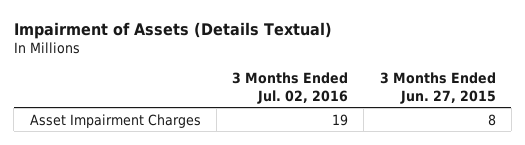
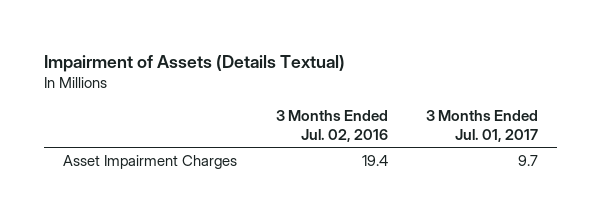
- | 3 Months Ended Jul. 02, 2016 | 3 Months Ended Jun. 27, 2015
+ | 3 Months Ended Jul. 02, 2016 | 3 Months Ended Jul. 01, 2017
- Asset Impairment Charges | 19 | 8
+ Asset Impairment Charges | 19.4 | 9.7

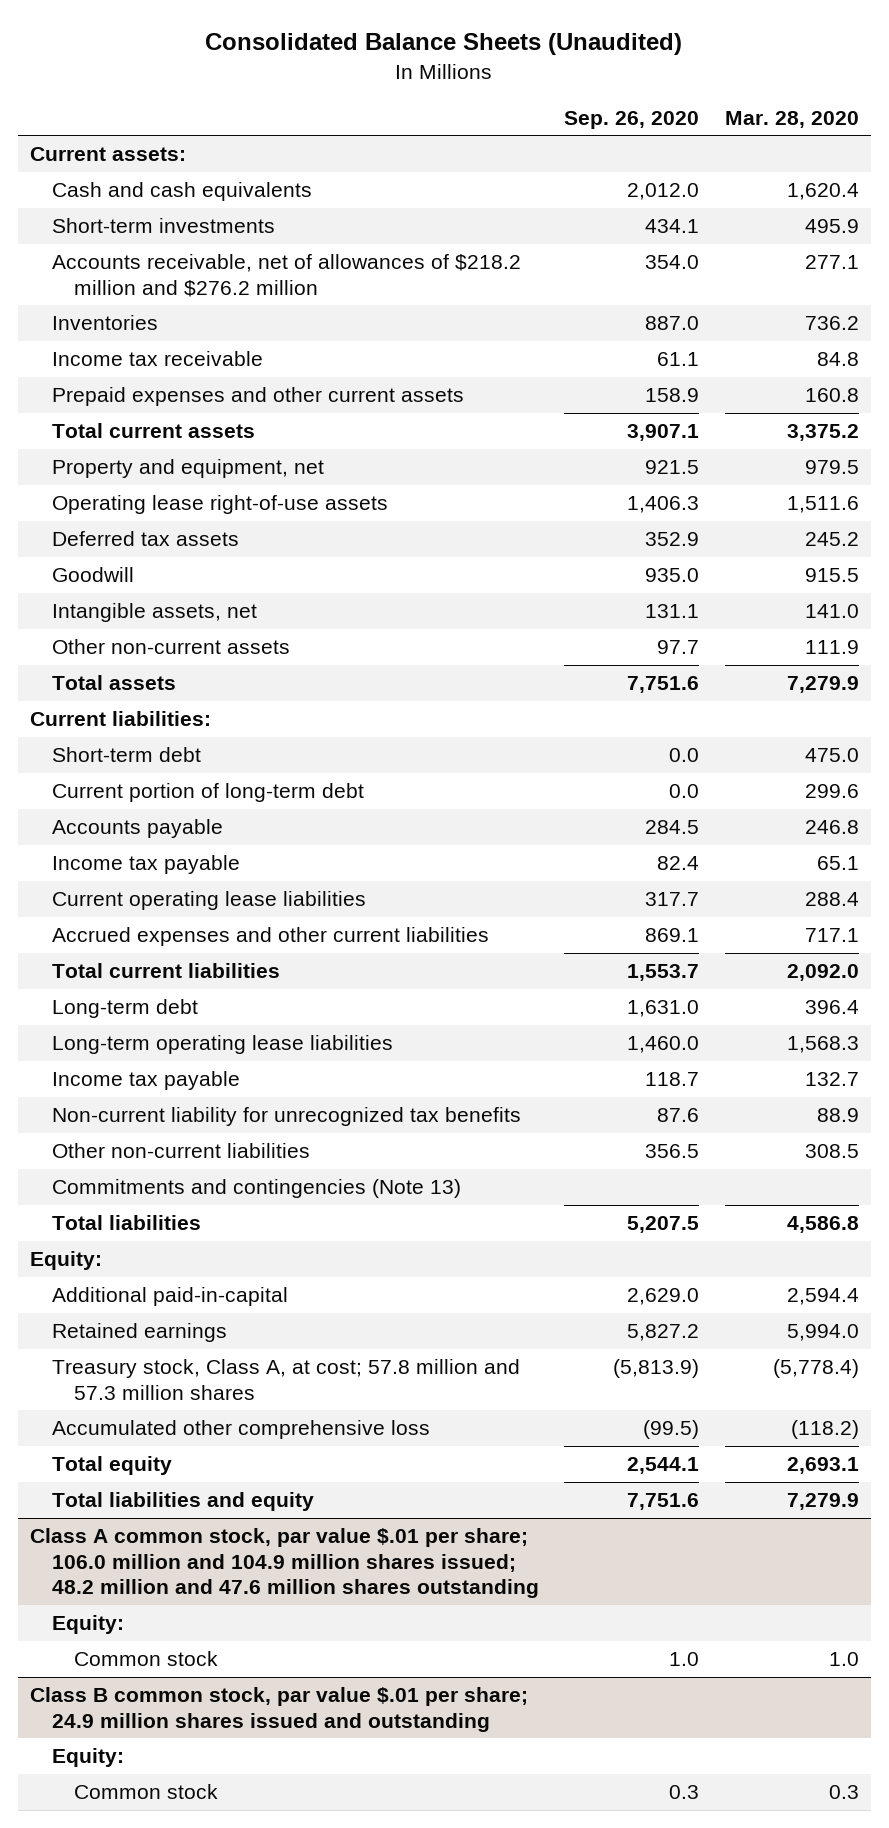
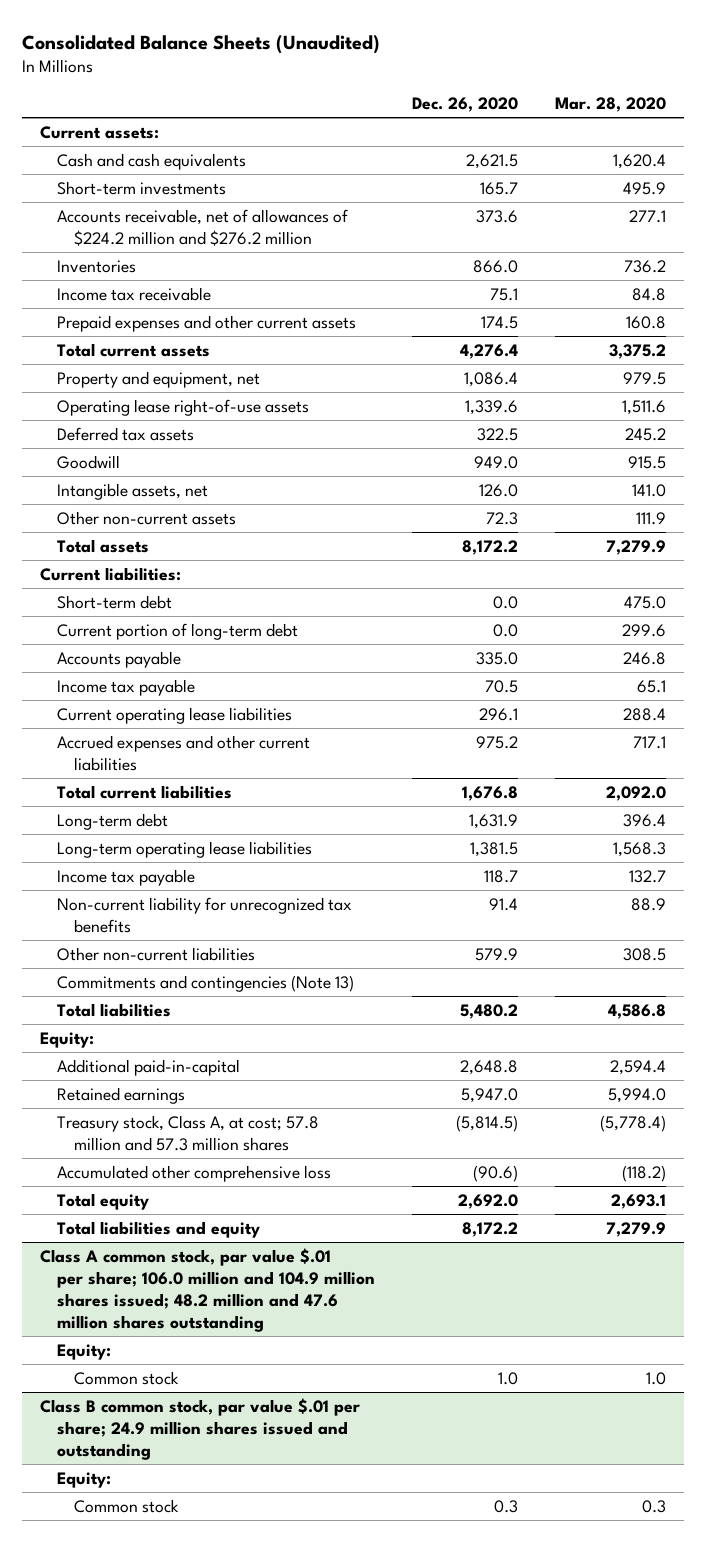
- | Sep. 26, 2020 | Mar. 28, 2020
+ | Dec. 26, 2020 | Mar. 28, 2020
- Accounts receivable, net of allowances of $218.2 million and $276.2 million | 354.0 | 277.1
+ Accounts receivable, net of allowances of $224.2 million and $276.2 million | 373.6 | 277.1

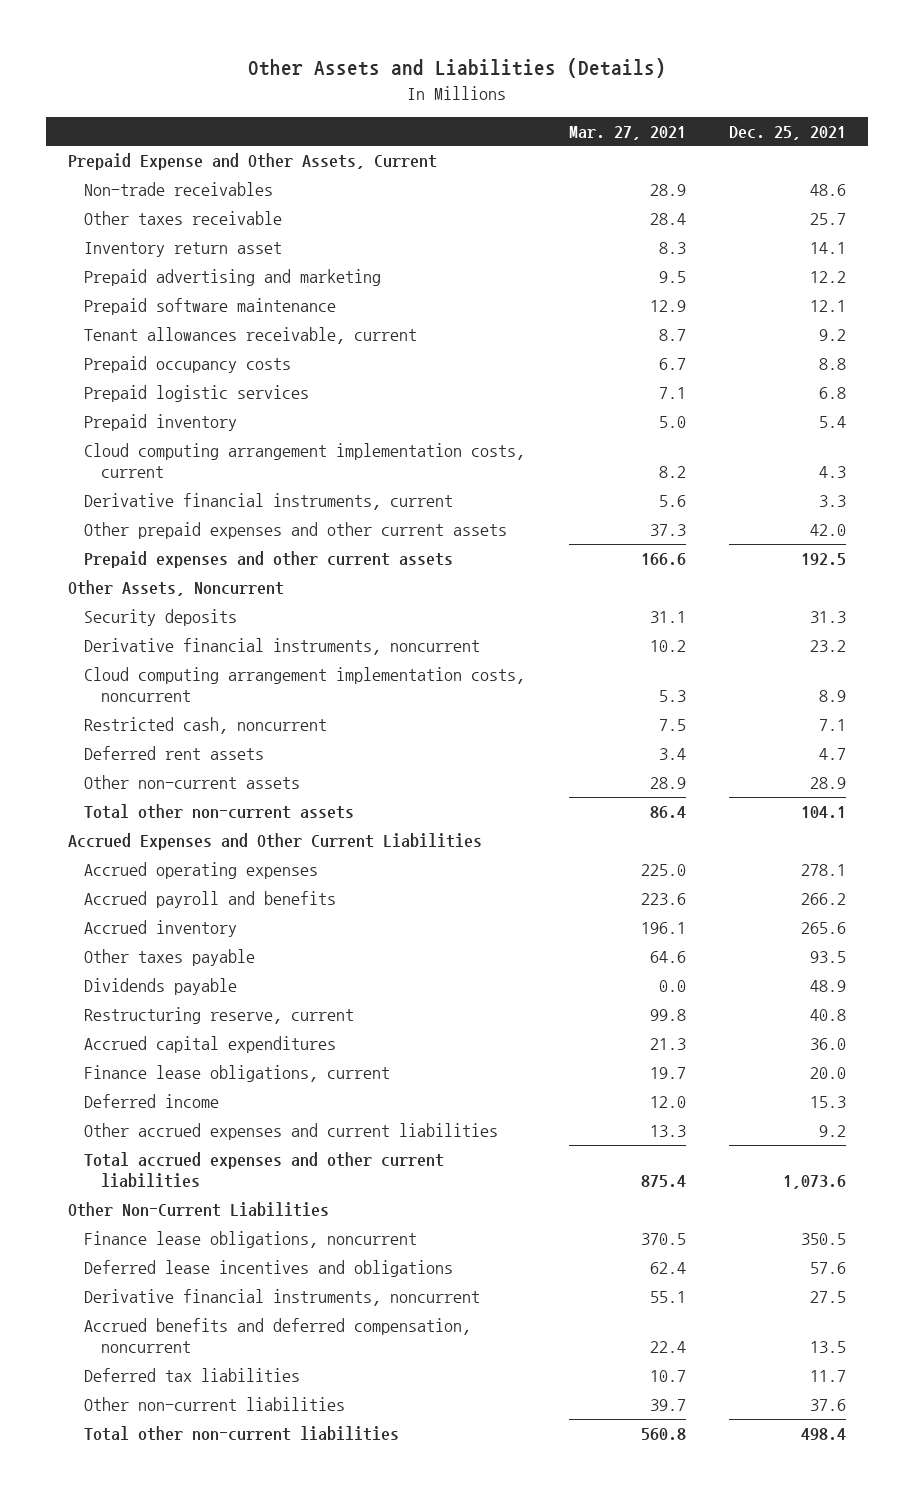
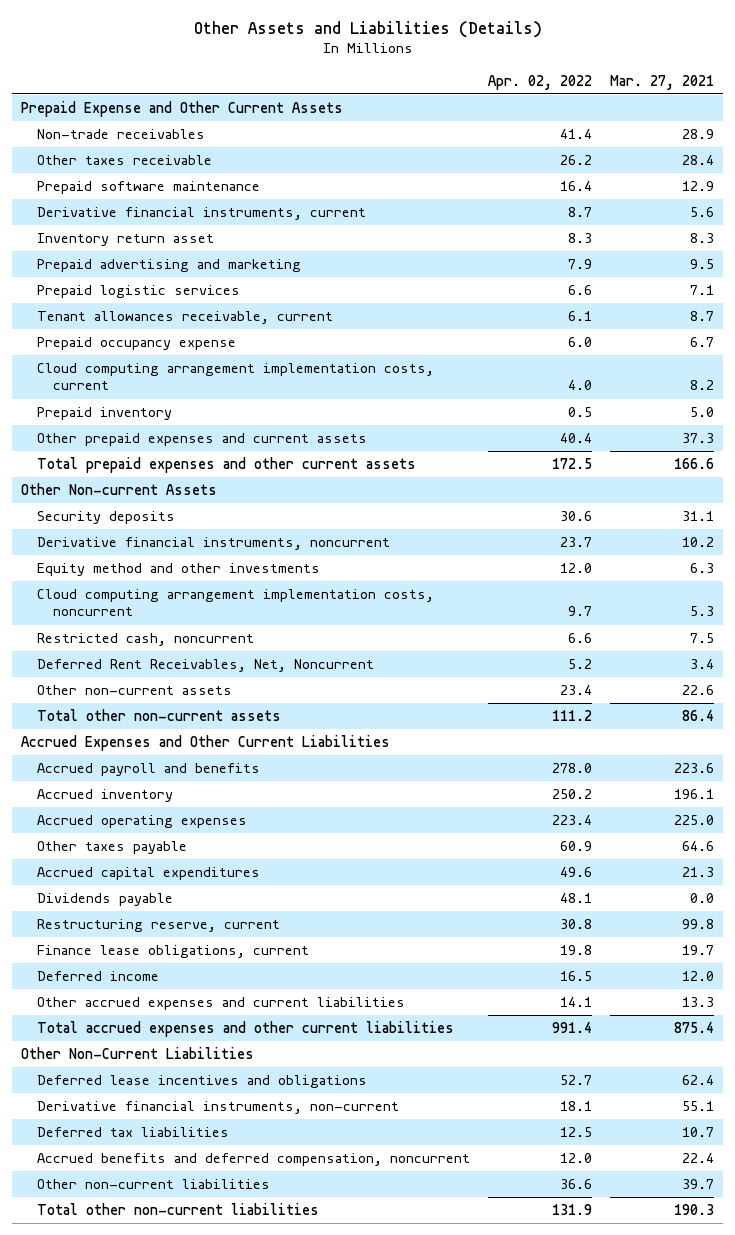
- | Mar. 27, 2021 | Dec. 25, 2021
+ | Apr. 02, 2022 | Mar. 27, 2021
- Prepaid Expense and Other Assets, Current
+ Prepaid Expense and Other Current Assets
moved up: Prepaid software maintenance | 16.4 | 12.9
moved up: Derivative financial instruments, current | 8.7 | 5.6
- Prepaid occupancy costs | 6.7 | 8.8
moved down: Tenant allowances receivable, current | 6.1 | 8.7
+ Prepaid occupancy expense | 6.0 | 6.7
- Other prepaid expenses and other current assets | 37.3 | 42.0
- Prepaid expenses and other current assets | 166.6 | 192.5
- Other Assets, Noncurrent
moved down: Prepaid inventory | 0.5 | 5.0
+ Other prepaid expenses and current assets | 40.4 | 37.3
+ Total prepaid expenses and other current assets | 172.5 | 166.6
+ Other Non-current Assets
+ Equity method and other investments | 12.0 | 6.3
- Deferred rent assets | 3.4 | 4.7
- Other non-current assets | 28.9 | 28.9
+ Deferred Rent Receivables, Net, Noncurrent | 5.2 | 3.4
+ Other non-current assets | 23.4 | 22.6
moved down: Accrued operating expenses | 223.4 | 225.0
moved up: Accrued capital expenditures | 49.6 | 21.3
- Finance lease obligations, noncurrent | 370.5 | 350.5
- Derivative financial instruments, noncurrent | 55.1 | 27.5
+ Derivative financial instruments, non-current | 18.1 | 55.1
moved down: Accrued benefits and deferred compensation, noncurrent | 12.0 | 22.4
- Total other non-current liabilities | 560.8 | 498.4
+ Total other non-current liabilities | 131.9 | 190.3

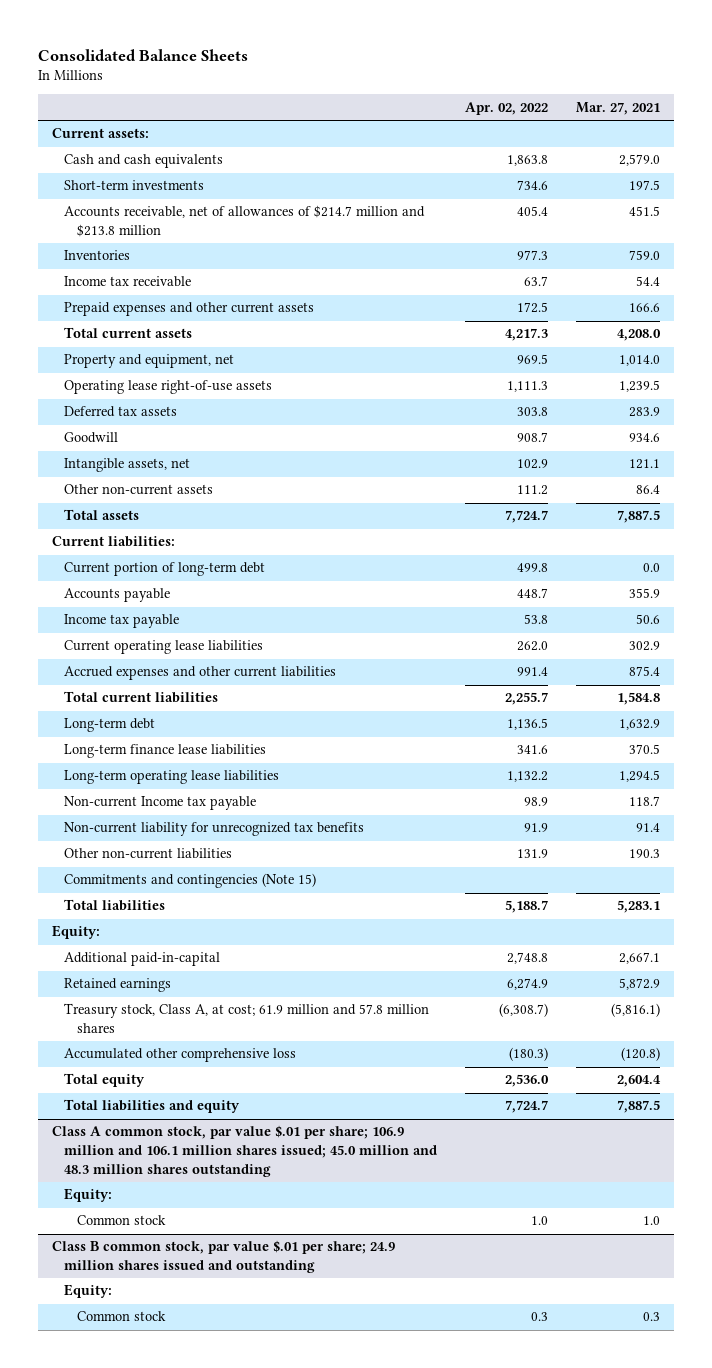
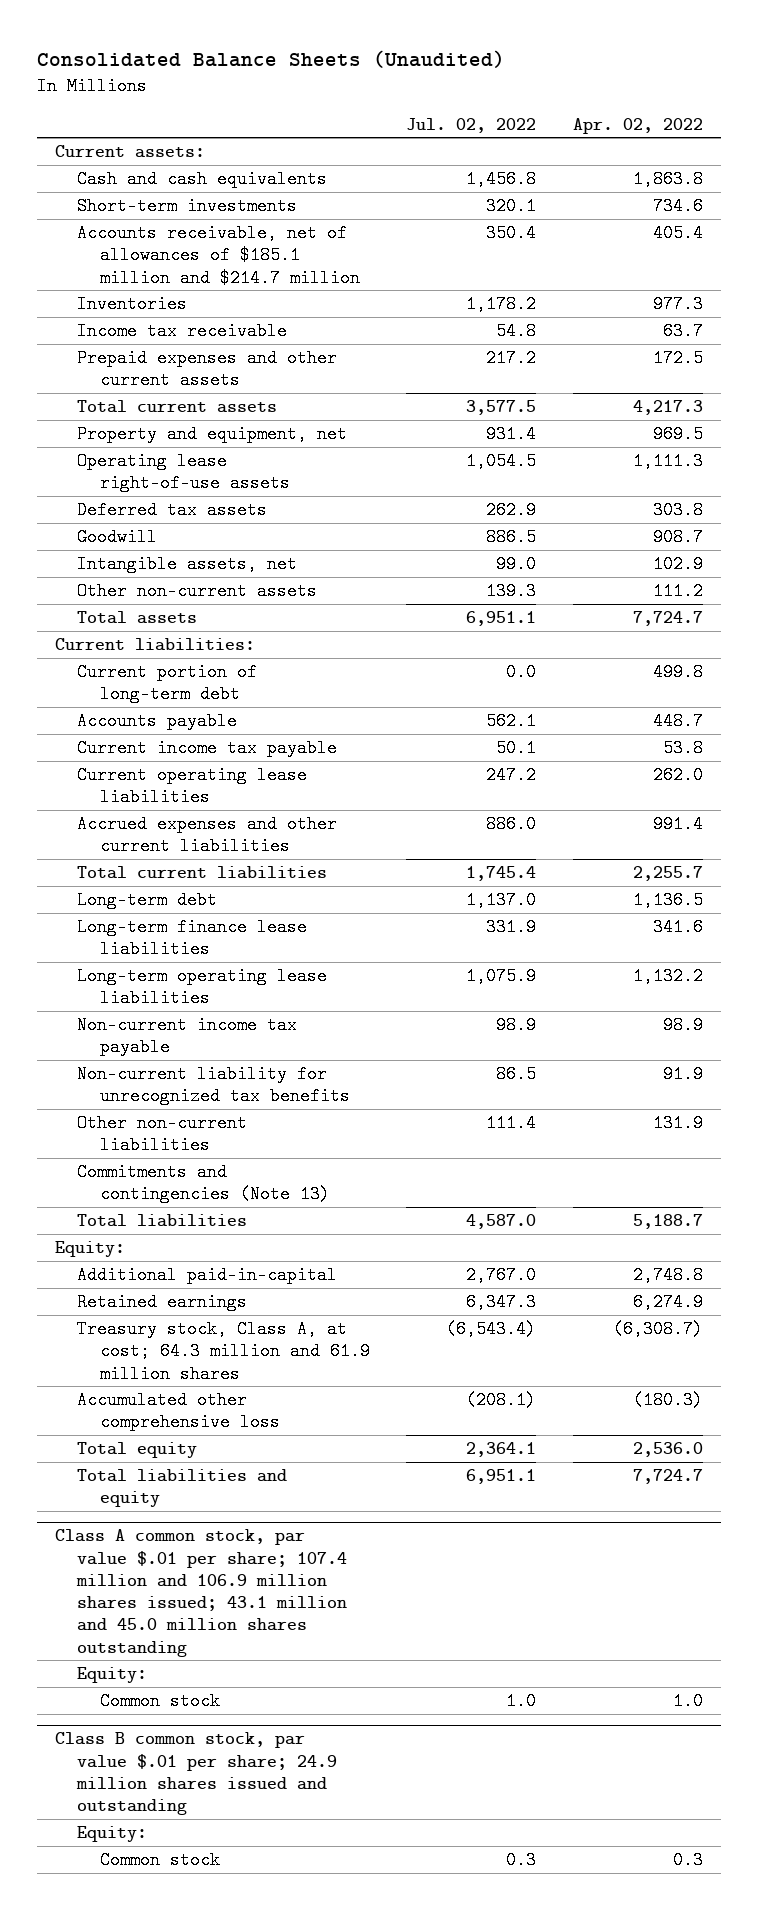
- Consolidated Balance Sheets
+ Consolidated Balance Sheets (Unaudited)
- | Apr. 02, 2022 | Mar. 27, 2021
+ | Jul. 02, 2022 | Apr. 02, 2022
- Accounts receivable, net of allowances of $214.7 million and $213.8 million | 405.4 | 451.5
+ Accounts receivable, net of allowances of $185.1 million and $214.7 million | 350.4 | 405.4
- Income tax payable | 53.8 | 50.6
+ Current income tax payable | 50.1 | 53.8
- Non-current Income tax payable | 98.9 | 118.7
+ Non-current income tax payable | 98.9 | 98.9
- Commitments and contingencies (Note 15)
+ Commitments and contingencies (Note 13)
- Treasury stock, Class A, at cost; 61.9 million and 57.8 million shares | (6,308.7) | (5,816.1)
+ Treasury stock, Class A, at cost; 64.3 million and 61.9 million shares | (6,543.4) | (6,308.7)
- Class A common stock, par value $.01 per share; 106.9 million and 106.1 million shares issued; 45.0 million and 48.3 million shares outstanding
+ Class A common stock, par value $.01 per share; 107.4 million and 106.9 million shares issued; 43.1 million and 45.0 million shares outstanding

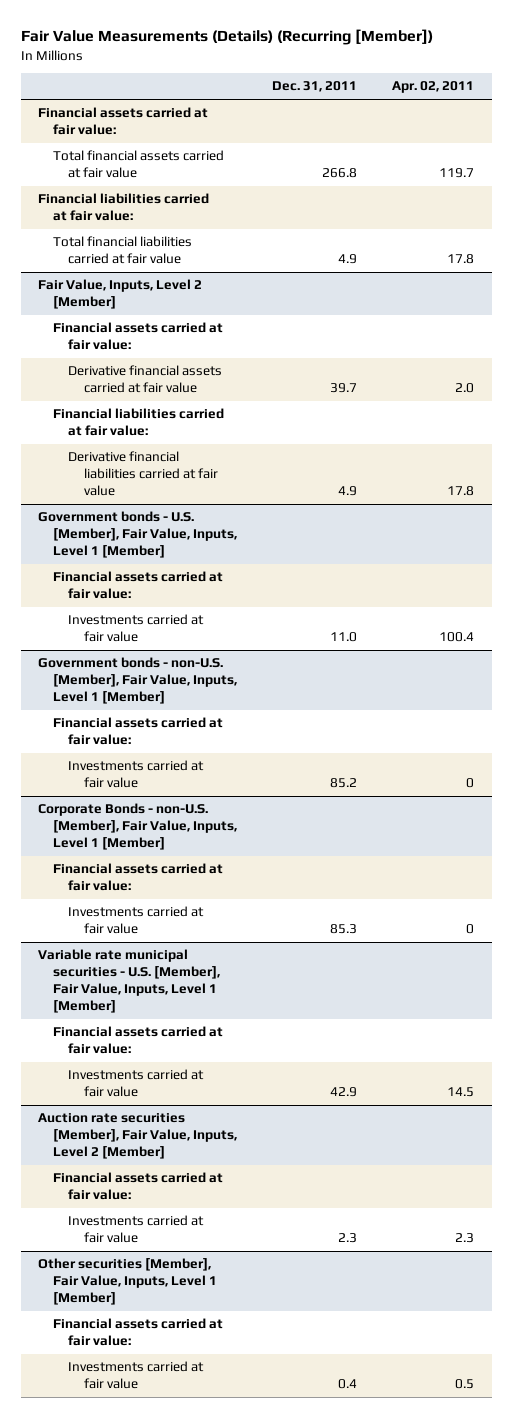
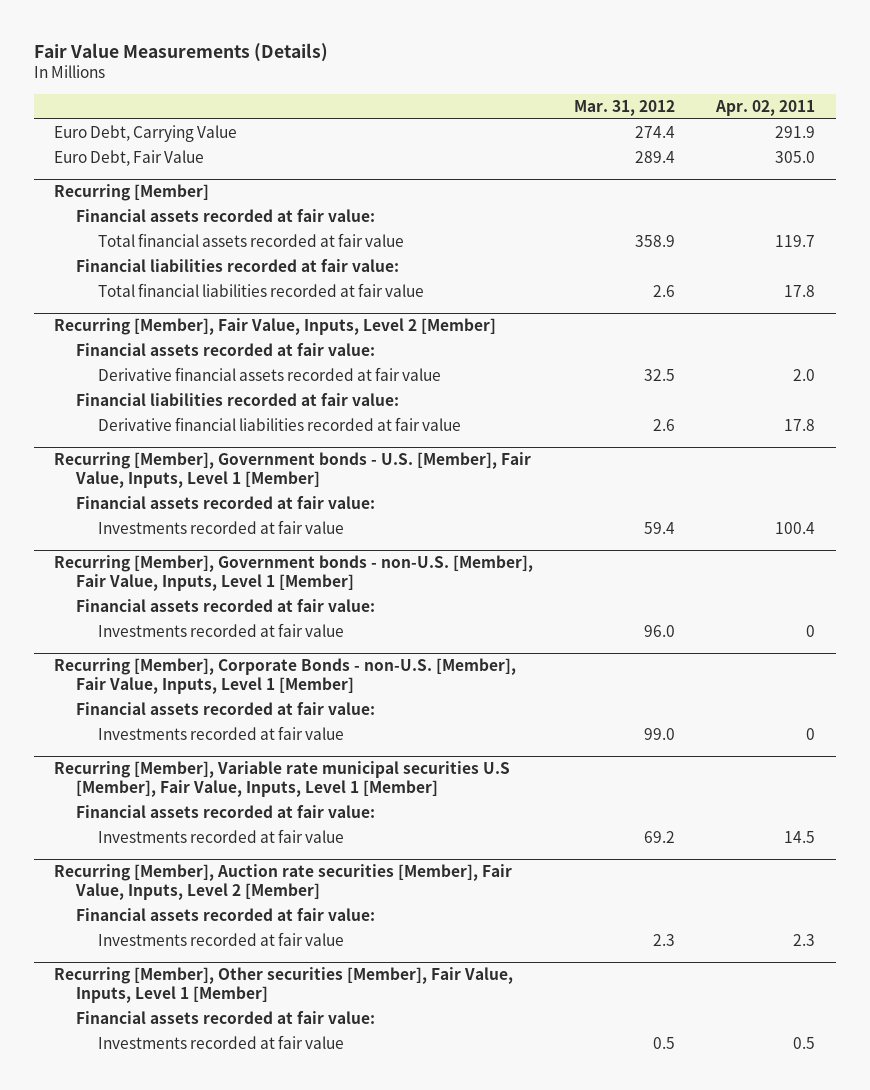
- Fair Value Measurements (Details) (Recurring [Member])
+ Fair Value Measurements (Details)
- | Dec. 31, 2011 | Apr. 02, 2011
+ | Mar. 31, 2012 | Apr. 02, 2011
- Financial assets carried at fair value:
- Total financial assets carried at fair value | 266.8 | 119.7
- Financial liabilities carried at fair value:
- Total financial liabilities carried at fair value | 4.9 | 17.8
- Fair Value, Inputs, Level 2 [Member]
- Financial assets carried at fair value:
- Derivative financial assets carried at fair value | 39.7 | 2.0
- Financial liabilities carried at fair value:
- Derivative financial liabilities carried at fair value | 4.9 | 17.8
- Government bonds - U.S. [Member], Fair Value, Inputs, Level 1 [Member]
- Financial assets carried at fair value:
- Investments carried at fair value | 11.0 | 100.4
- Government bonds - non-U.S. [Member], Fair Value, Inputs, Level 1 [Member]
- Financial assets carried at fair value:
- Investments carried at fair value | 85.2 | 0
- Corporate Bonds - non-U.S. [Member], Fair Value, Inputs, Level 1 [Member]
- Financial assets carried at fair value:
- Investments carried at fair value | 85.3 | 0
- Variable rate municipal securities - U.S. [Member], Fair Value, Inputs, Level 1 [Member]
- Financial assets carried at fair value:
- Investments carried at fair value | 42.9 | 14.5
- Auction rate securities [Member], Fair Value, Inputs, Level 2 [Member]
- Financial assets carried at fair value:
- Investments carried at fair value | 2.3 | 2.3
- Other securities [Member], Fair Value, Inputs, Level 1 [Member]
- Financial assets carried at fair value:
- Investments carried at fair value | 0.4 | 0.5
+ Euro Debt, Carrying Value | 274.4 | 291.9
+ Euro Debt, Fair Value | 289.4 | 305.0
+ Recurring [Member]
+ Financial assets recorded at fair value:
+ Total financial assets recorded at fair value | 358.9 | 119.7
+ Financial liabilities recorded at fair value:
+ Total financial liabilities recorded at fair value | 2.6 | 17.8
+ Recurring [Member], Fair Value, Inputs, Level 2 [Member]
+ Financial assets recorded at fair value:
+ Derivative financial assets recorded at fair value | 32.5 | 2.0
+ Financial liabilities recorded at fair value:
+ Derivative financial liabilities recorded at fair value | 2.6 | 17.8
+ Recurring [Member], Government bonds - U.S. [Member], Fair Value, Inputs, Level 1 [Member]
+ Financial assets recorded at fair value:
+ Investments recorded at fair value | 59.4 | 100.4
+ Recurring [Member], Government bonds - non-U.S. [Member], Fair Value, Inputs, Level 1 [Member]
+ Financial assets recorded at fair value:
+ Investments recorded at fair value | 96.0 | 0
+ Recurring [Member], Corporate Bonds - non-U.S. [Member], Fair Value, Inputs, Level 1 [Member]
+ Financial assets recorded at fair value:
+ Investments recorded at fair value | 99.0 | 0
+ Recurring [Member], Variable rate municipal securities U.S [Member], Fair Value, Inputs, Level 1 [Member]
+ Financial assets recorded at fair value:
+ Investments recorded at fair value | 69.2 | 14.5
+ Recurring [Member], Auction rate securities [Member], Fair Value, Inputs, Level 2 [Member]
+ Financial assets recorded at fair value:
+ Investments recorded at fair value | 2.3 | 2.3
+ Recurring [Member], Other securities [Member], Fair Value, Inputs, Level 1 [Member]
+ Financial assets recorded at fair value:
+ Investments recorded at fair value | 0.5 | 0.5

